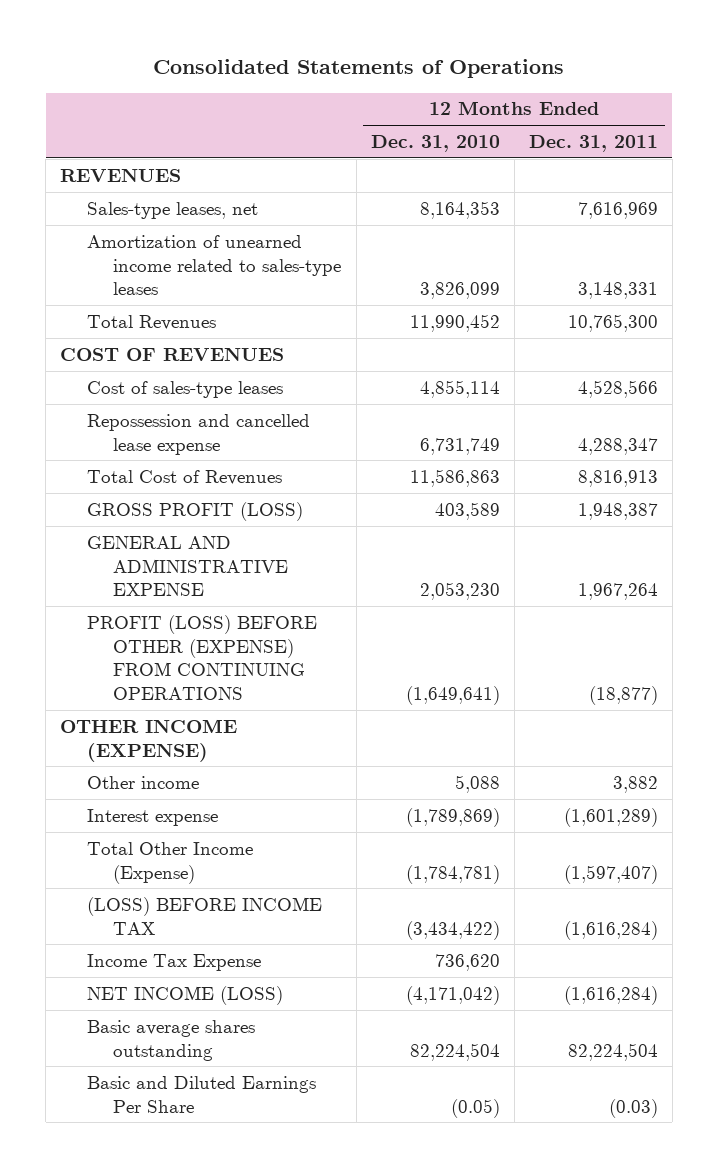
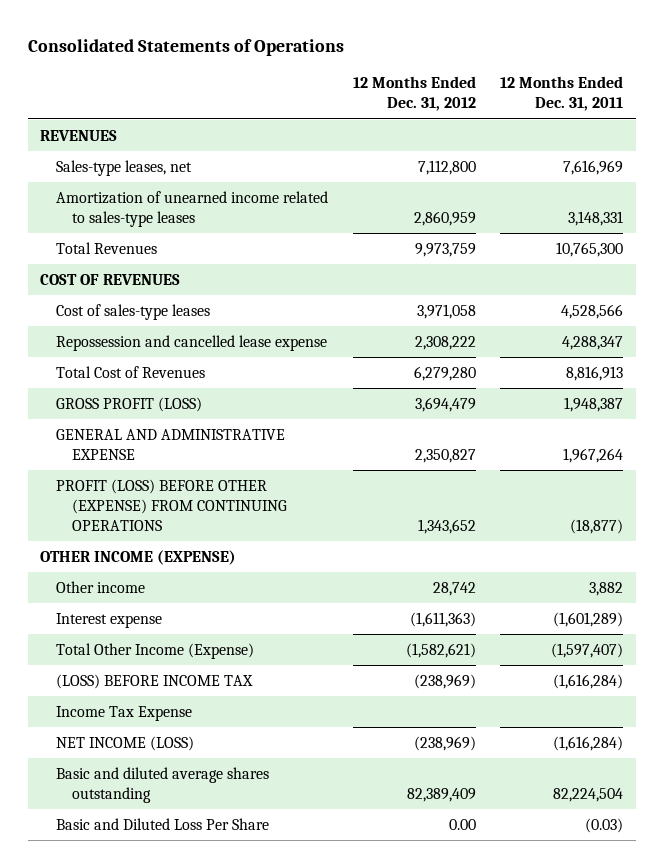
- | 12 Months Ended Dec. 31, 2010 | 12 Months Ended Dec. 31, 2011
+ | 12 Months Ended Dec. 31, 2012 | 12 Months Ended Dec. 31, 2011
- Basic average shares outstanding | 82,224,504 | 82,224,504
- Basic and Diluted Earnings Per Share | (0.05) | (0.03)
+ Basic and diluted average shares outstanding | 82,389,409 | 82,224,504
+ Basic and Diluted Loss Per Share | 0.00 | (0.03)

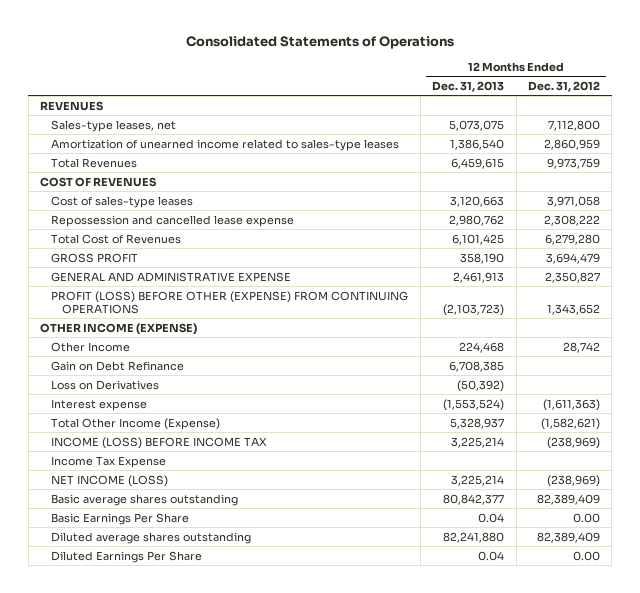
- | 12 Months Ended Dec. 31, 2012 | 12 Months Ended Dec. 31, 2011
+ | 12 Months Ended Dec. 31, 2013 | 12 Months Ended Dec. 31, 2012
- GROSS PROFIT (LOSS) | 3,694,479 | 1,948,387
+ GROSS PROFIT | 358,190 | 3,694,479
- Other income | 28,742 | 3,882
+ Other Income | 224,468 | 28,742
+ Gain on Debt Refinance | 6,708,385 |
+ Loss on Derivatives | (50,392) |
- (LOSS) BEFORE INCOME TAX | (238,969) | (1,616,284)
+ INCOME (LOSS) BEFORE INCOME TAX | 3,225,214 | (238,969)
- Basic and diluted average shares outstanding | 82,389,409 | 82,224,504
- Basic and Diluted Loss Per Share | 0.00 | (0.03)
+ Basic average shares outstanding | 80,842,377 | 82,389,409
+ Basic Earnings Per Share | 0.04 | 0.00
+ Diluted average shares outstanding | 82,241,880 | 82,389,409
+ Diluted Earnings Per Share | 0.04 | 0.00

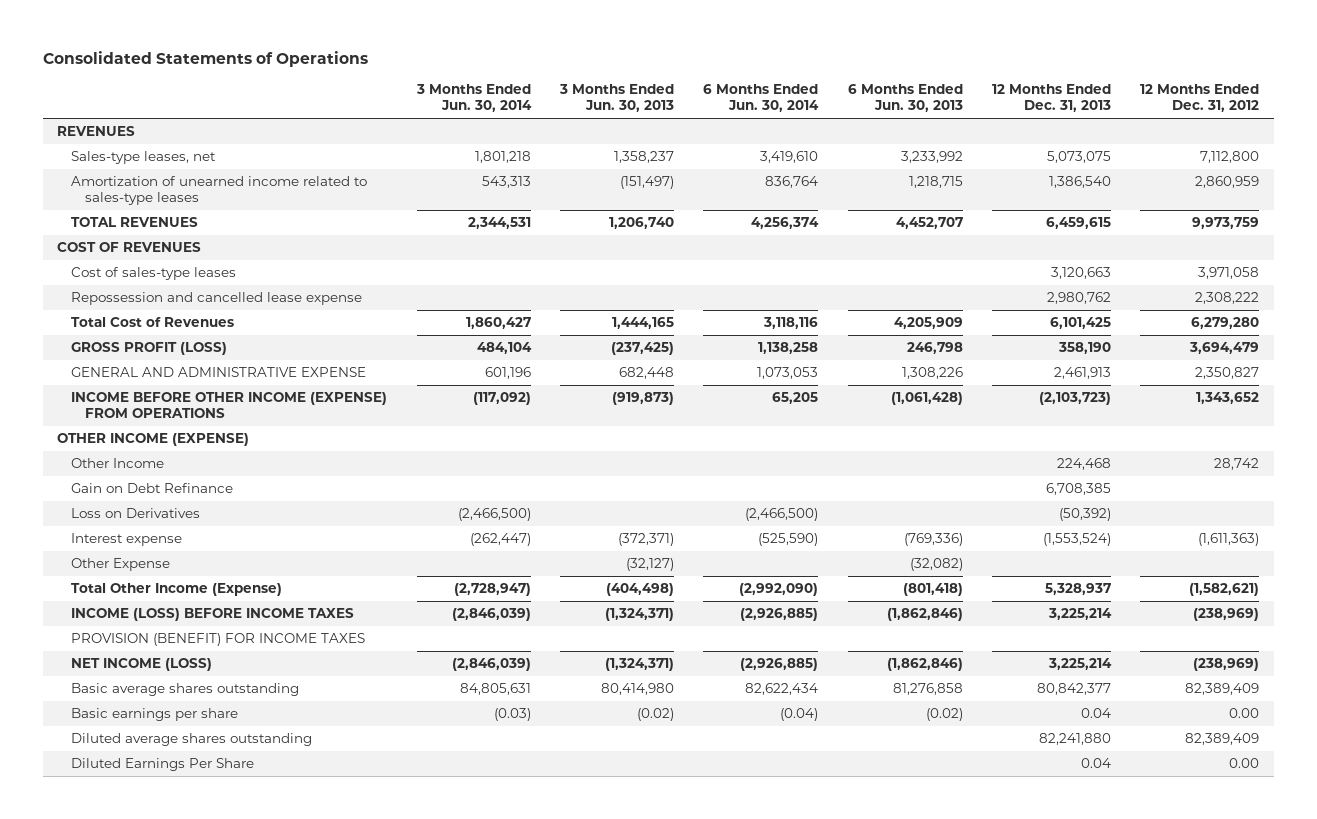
- | 12 Months Ended Dec. 31, 2013 | 12 Months Ended Dec. 31, 2012
+ | 3 Months Ended Jun. 30, 2014 | 3 Months Ended Jun. 30, 2013 | 6 Months Ended Jun. 30, 2014 | 6 Months Ended Jun. 30, 2013 | 12 Months Ended Dec. 31, 2013 | 12 Months Ended Dec. 31, 2012
- Total Revenues | 6,459,615 | 9,973,759
+ TOTAL REVENUES | 2,344,531 | 1,206,740 | 4,256,374 | 4,452,707 | 6,459,615 | 9,973,759
- GROSS PROFIT | 358,190 | 3,694,479
+ GROSS PROFIT (LOSS) | 484,104 | (237,425) | 1,138,258 | 246,798 | 358,190 | 3,694,479
- PROFIT (LOSS) BEFORE OTHER (EXPENSE) FROM CONTINUING OPERATIONS | (2,103,723) | 1,343,652
+ INCOME BEFORE OTHER INCOME (EXPENSE) FROM OPERATIONS | (117,092) | (919,873) | 65,205 | (1,061,428) | (2,103,723) | 1,343,652
+ Other Expense | | (32,127) | | (32,082) | |
- INCOME (LOSS) BEFORE INCOME TAX | 3,225,214 | (238,969)
- Income Tax Expense
+ INCOME (LOSS) BEFORE INCOME TAXES | (2,846,039) | (1,324,371) | (2,926,885) | (1,862,846) | 3,225,214 | (238,969)
+ PROVISION (BENEFIT) FOR INCOME TAXES
- Basic Earnings Per Share | 0.04 | 0.00
+ Basic earnings per share | (0.03) | (0.02) | (0.04) | (0.02) | 0.04 | 0.00

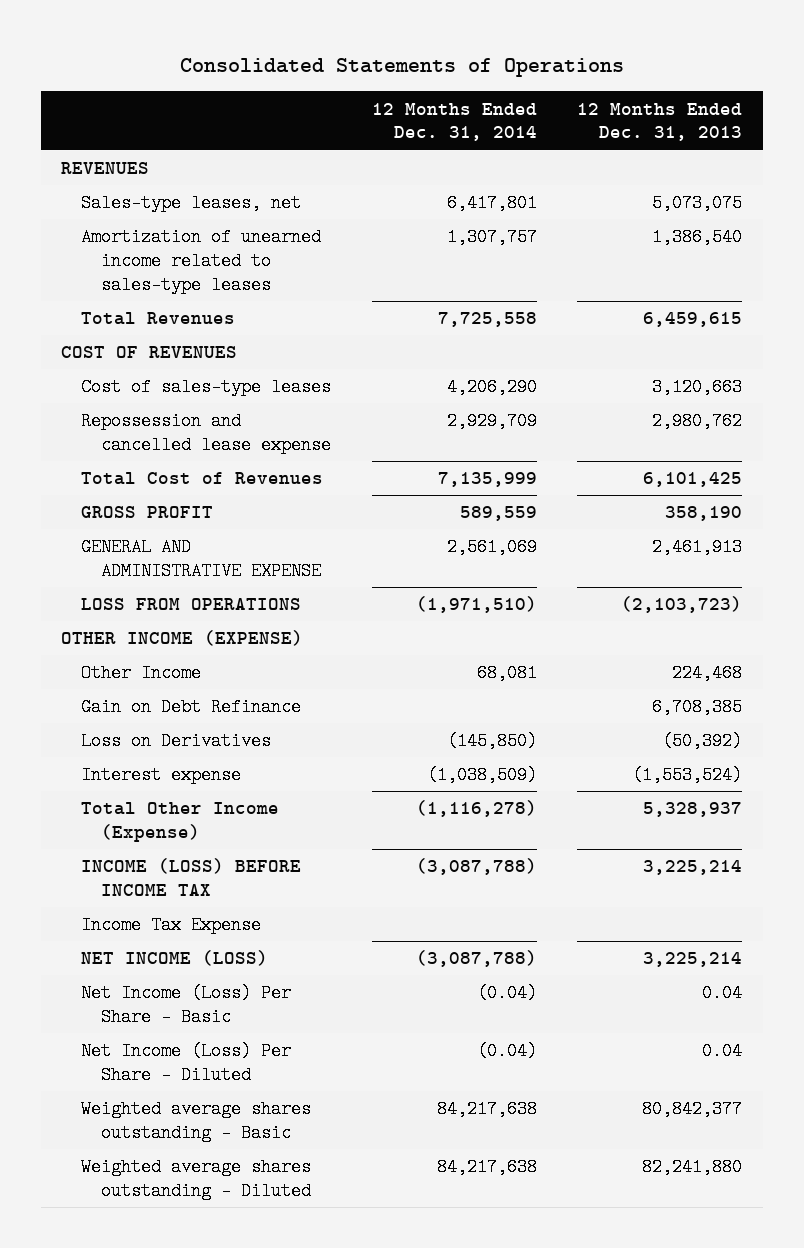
- | 3 Months Ended Jun. 30, 2014 | 3 Months Ended Jun. 30, 2013 | 6 Months Ended Jun. 30, 2014 | 6 Months Ended Jun. 30, 2013 | 12 Months Ended Dec. 31, 2013 | 12 Months Ended Dec. 31, 2012
+ | 12 Months Ended Dec. 31, 2014 | 12 Months Ended Dec. 31, 2013
- TOTAL REVENUES | 2,344,531 | 1,206,740 | 4,256,374 | 4,452,707 | 6,459,615 | 9,973,759
+ Total Revenues | 7,725,558 | 6,459,615
- GROSS PROFIT (LOSS) | 484,104 | (237,425) | 1,138,258 | 246,798 | 358,190 | 3,694,479
+ GROSS PROFIT | 589,559 | 358,190
- INCOME BEFORE OTHER INCOME (EXPENSE) FROM OPERATIONS | (117,092) | (919,873) | 65,205 | (1,061,428) | (2,103,723) | 1,343,652
+ LOSS FROM OPERATIONS | (1,971,510) | (2,103,723)
- Other Expense | | (32,127) | | (32,082) | |
- INCOME (LOSS) BEFORE INCOME TAXES | (2,846,039) | (1,324,371) | (2,926,885) | (1,862,846) | 3,225,214 | (238,969)
- PROVISION (BENEFIT) FOR INCOME TAXES
+ INCOME (LOSS) BEFORE INCOME TAX | (3,087,788) | 3,225,214
+ Income Tax Expense
- Basic average shares outstanding | 84,805,631 | 80,414,980 | 82,622,434 | 81,276,858 | 80,842,377 | 82,389,409
- Basic earnings per share | (0.03) | (0.02) | (0.04) | (0.02) | 0.04 | 0.00
- Diluted average shares outstanding | | | | | 82,241,880 | 82,389,409
- Diluted Earnings Per Share | | | | | 0.04 | 0.00
+ Net Income (Loss) Per Share - Basic | (0.04) | 0.04
+ Net Income (Loss) Per Share - Diluted | (0.04) | 0.04
+ Weighted average shares outstanding - Basic | 84,217,638 | 80,842,377
+ Weighted average shares outstanding - Diluted | 84,217,638 | 82,241,880

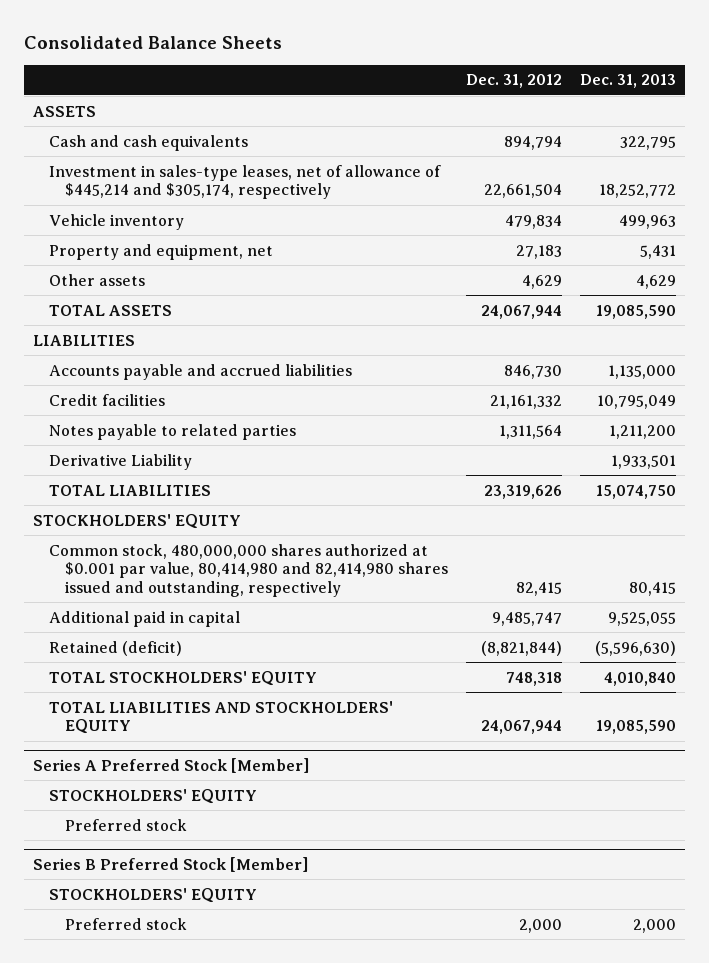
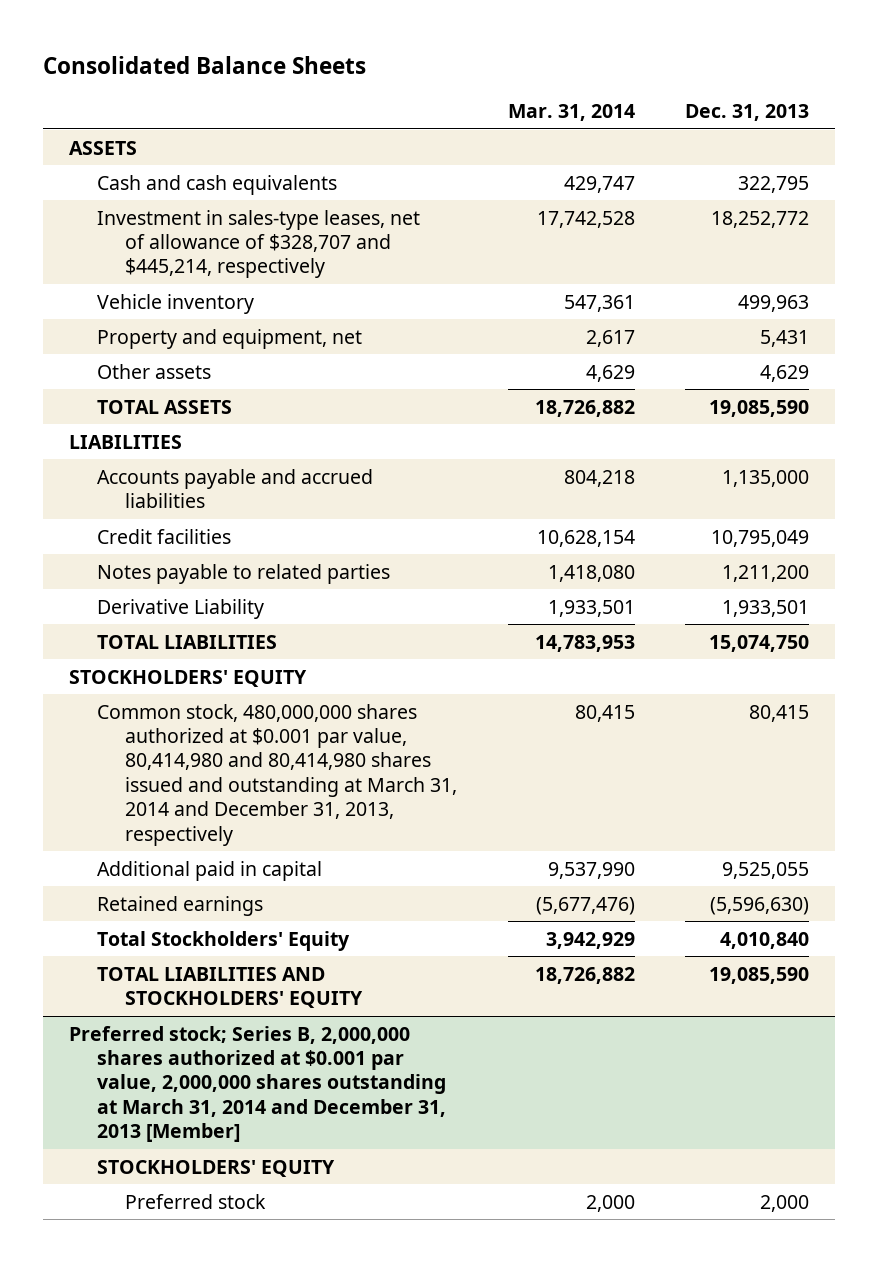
- | Dec. 31, 2012 | Dec. 31, 2013
+ | Mar. 31, 2014 | Dec. 31, 2013
- Investment in sales-type leases, net of allowance of $445,214 and $305,174, respectively | 22,661,504 | 18,252,772
+ Investment in sales-type leases, net of allowance of $328,707 and $445,214, respectively | 17,742,528 | 18,252,772
- Common stock, 480,000,000 shares authorized at $0.001 par value, 80,414,980 and 82,414,980 shares issued and outstanding, respectively | 82,415 | 80,415
+ Common stock, 480,000,000 shares authorized at $0.001 par value, 80,414,980 and 80,414,980 shares issued and outstanding at March 31, 2014 and December 31, 2013, respectively | 80,415 | 80,415
- Retained (deficit) | (8,821,844) | (5,596,630)
- TOTAL STOCKHOLDERS' EQUITY | 748,318 | 4,010,840
+ Retained earnings | (5,677,476) | (5,596,630)
+ Total Stockholders' Equity | 3,942,929 | 4,010,840
- Series A Preferred Stock [Member]
- STOCKHOLDERS' EQUITY
- Preferred stock
- Series B Preferred Stock [Member]
+ Preferred stock; Series B, 2,000,000 shares authorized at $0.001 par value, 2,000,000 shares outstanding at March 31, 2014 and December 31, 2013 [Member]

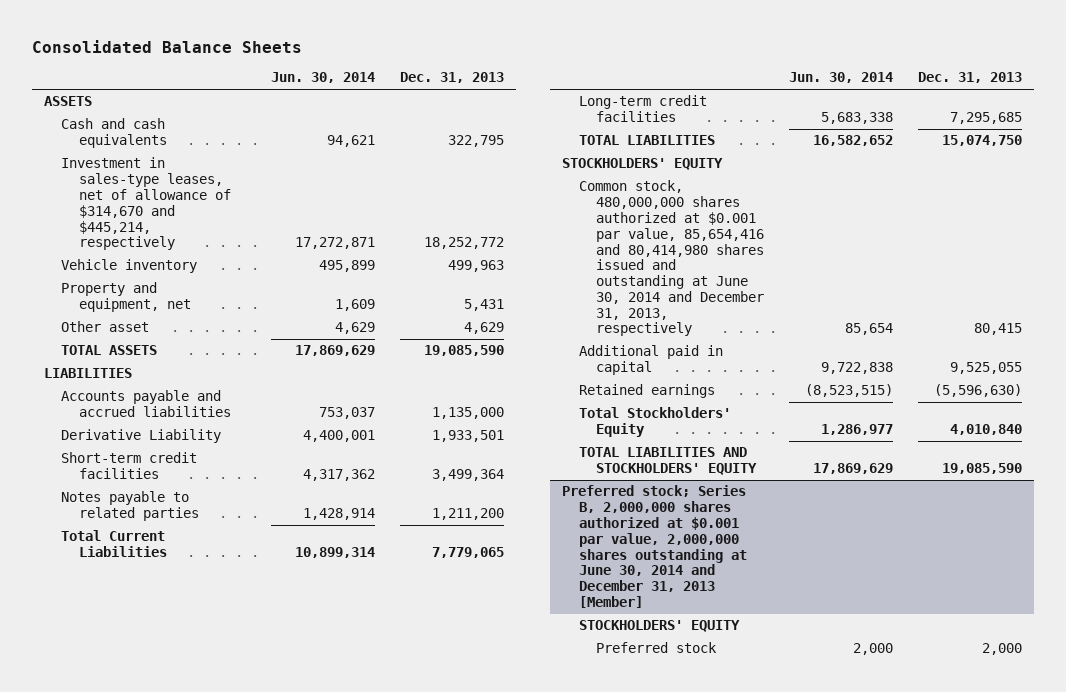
- | Mar. 31, 2014 | Dec. 31, 2013
+ | Jun. 30, 2014 | Dec. 31, 2013
- Investment in sales-type leases, net of allowance of $328,707 and $445,214, respectively | 17,742,528 | 18,252,772
+ Investment in sales-type leases, net of allowance of $314,670 and $445,214, respectively | 17,272,871 | 18,252,772
- Other assets | 4,629 | 4,629
+ Other asset | 4,629 | 4,629
- Credit facilities | 10,628,154 | 10,795,049
+ Short-term credit facilities | 4,317,362 | 3,499,364
moved down: Notes payable to related parties | 1,428,914 | 1,211,200
+ Total Current Liabilities | 10,899,314 | 7,779,065
+ Long-term credit facilities | 5,683,338 | 7,295,685
- Common stock, 480,000,000 shares authorized at $0.001 par value, 80,414,980 and 80,414,980 shares issued and outstanding at March 31, 2014 and December 31, 2013, respectively | 80,415 | 80,415
+ Common stock, 480,000,000 shares authorized at $0.001 par value, 85,654,416 and 80,414,980 shares issued and outstanding at June 30, 2014 and December 31, 2013, respectively | 85,654 | 80,415
- Preferred stock; Series B, 2,000,000 shares authorized at $0.001 par value, 2,000,000 shares outstanding at March 31, 2014 and December 31, 2013 [Member]
+ Preferred stock; Series B, 2,000,000 shares authorized at $0.001 par value, 2,000,000 shares outstanding at June 30, 2014 and December 31, 2013 [Member]

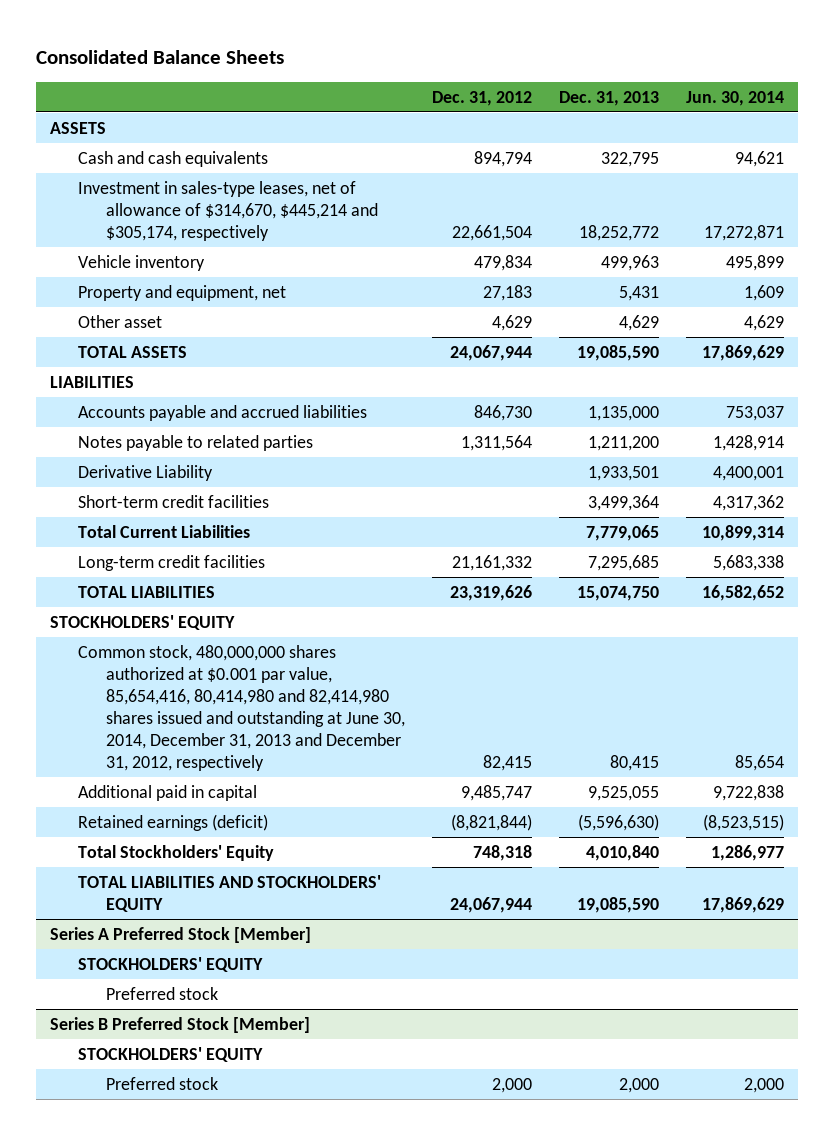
- | Jun. 30, 2014 | Dec. 31, 2013
+ | Dec. 31, 2012 | Dec. 31, 2013 | Jun. 30, 2014
- Investment in sales-type leases, net of allowance of $314,670 and $445,214, respectively | 17,272,871 | 18,252,772
+ Investment in sales-type leases, net of allowance of $314,670, $445,214 and $305,174, respectively | 22,661,504 | 18,252,772 | 17,272,871
moved up: Notes payable to related parties | 1,311,564 | 1,211,200 | 1,428,914
- Common stock, 480,000,000 shares authorized at $0.001 par value, 85,654,416 and 80,414,980 shares issued and outstanding at June 30, 2014 and December 31, 2013, respectively | 85,654 | 80,415
+ Common stock, 480,000,000 shares authorized at $0.001 par value, 85,654,416, 80,414,980 and 82,414,980 shares issued and outstanding at June 30, 2014, December 31, 2013 and December 31, 2012, respectively | 82,415 | 80,415 | 85,654
- Retained earnings | (8,523,515) | (5,596,630)
+ Retained earnings (deficit) | (8,821,844) | (5,596,630) | (8,523,515)
- Preferred stock; Series B, 2,000,000 shares authorized at $0.001 par value, 2,000,000 shares outstanding at June 30, 2014 and December 31, 2013 [Member]
+ Series A Preferred Stock [Member]
+ Preferred stock
+ Series B Preferred Stock [Member]
+ STOCKHOLDERS' EQUITY

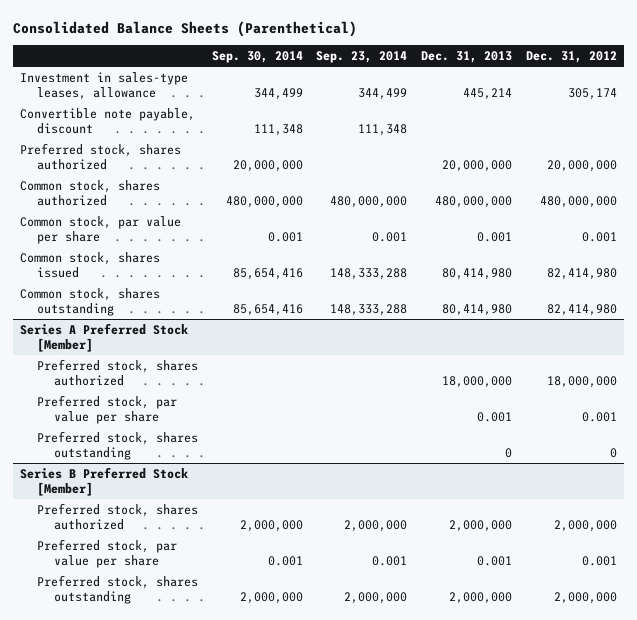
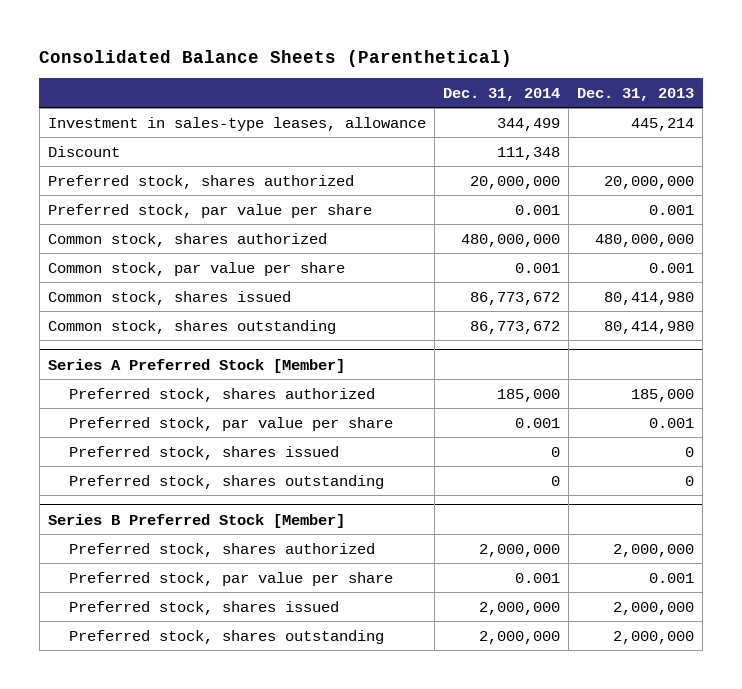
- | Sep. 30, 2014 | Sep. 23, 2014 | Dec. 31, 2013 | Dec. 31, 2012
+ | Dec. 31, 2014 | Dec. 31, 2013
- Convertible note payable, discount | 111,348 | 111,348 | |
+ Discount | 111,348 |
+ Preferred stock, par value per share | 0.001 | 0.001
@ Series A Preferred Stock [Member]
- Preferred stock, shares authorized | | | 18,000,000 | 18,000,000
+ Preferred stock, shares authorized | 185,000 | 185,000
+ Preferred stock, shares issued | 0 | 0
@ Series B Preferred Stock [Member]
+ Preferred stock, shares issued | 2,000,000 | 2,000,000

